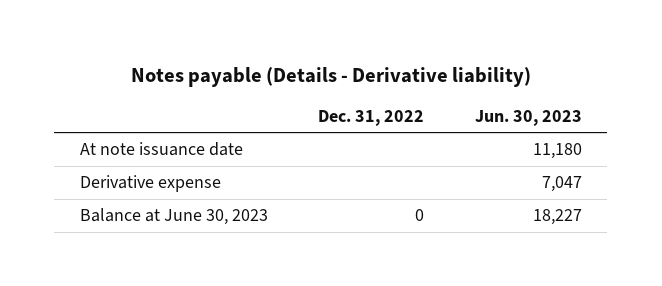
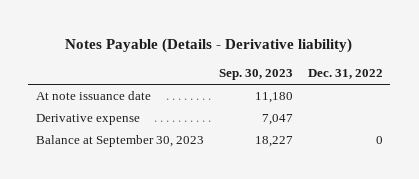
- Notes payable (Details - Derivative liability)
+ Notes Payable (Details - Derivative liability)
- | Dec. 31, 2022 | Jun. 30, 2023
+ | Sep. 30, 2023 | Dec. 31, 2022
- Balance at June 30, 2023 | 0 | 18,227
+ Balance at September 30, 2023 | 18,227 | 0

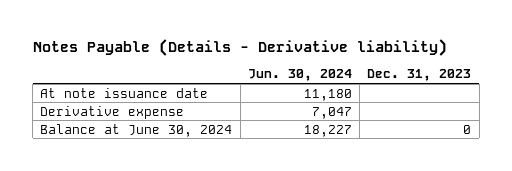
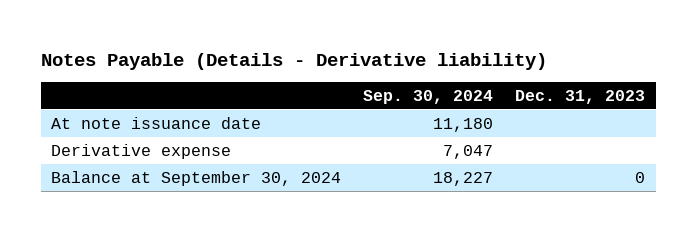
- | Jun. 30, 2024 | Dec. 31, 2023
+ | Sep. 30, 2024 | Dec. 31, 2023
- Balance at June 30, 2024 | 18,227 | 0
+ Balance at September 30, 2024 | 18,227 | 0

